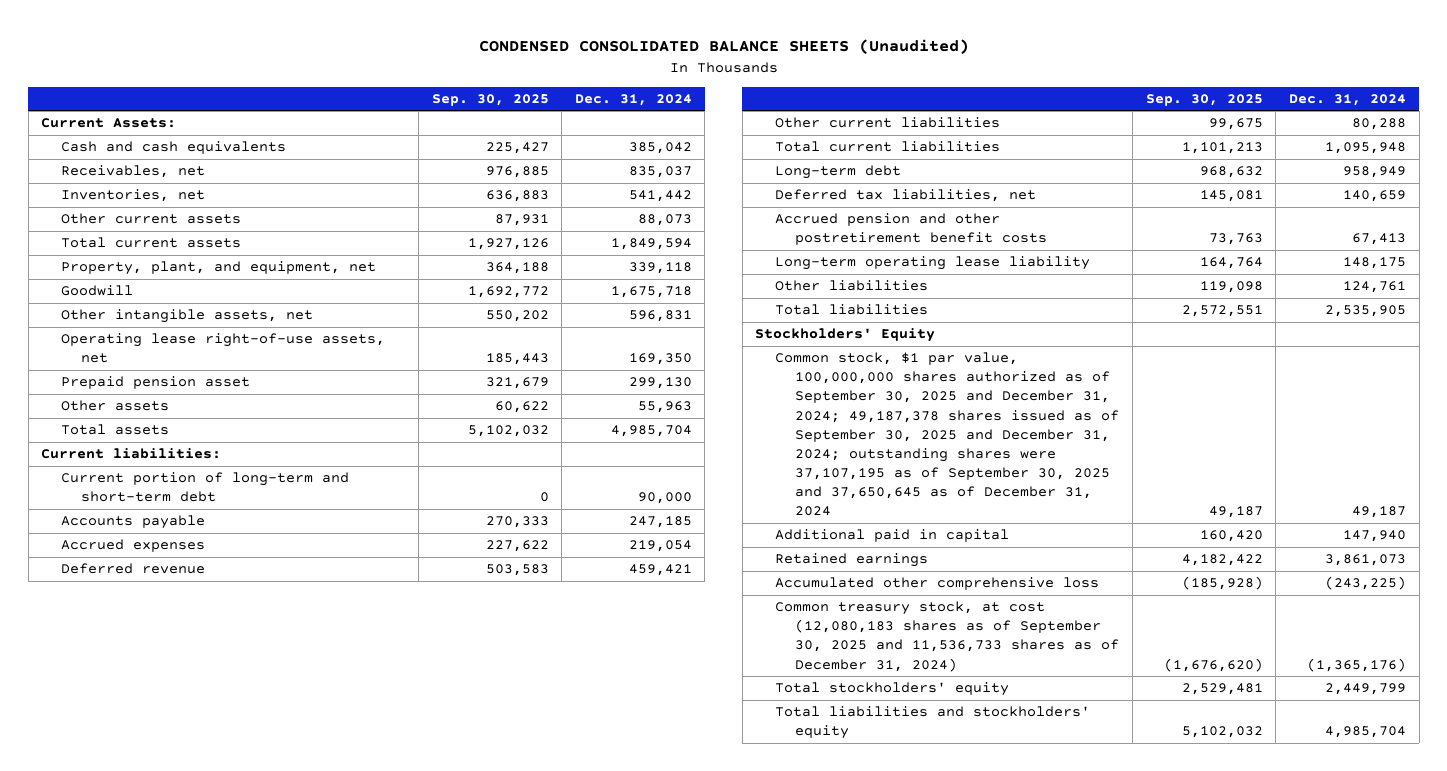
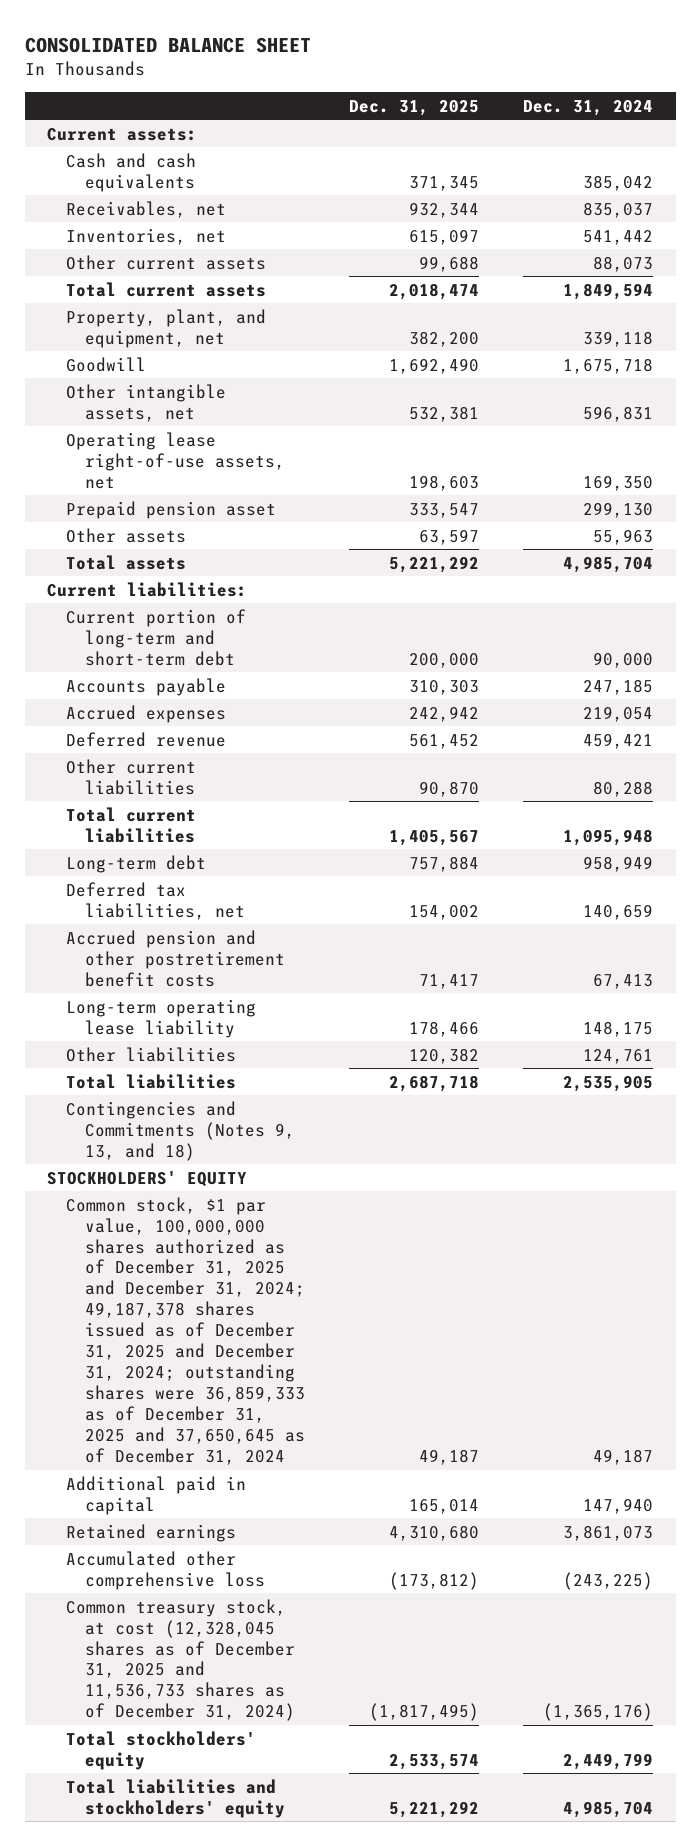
- CONDENSED CONSOLIDATED BALANCE SHEETS (Unaudited)
+ CONSOLIDATED BALANCE SHEET
- | Sep. 30, 2025 | Dec. 31, 2024
+ | Dec. 31, 2025 | Dec. 31, 2024
- Current Assets:
+ Current assets:
- Stockholders' Equity
- Common stock, $1 par value, 100,000,000 shares authorized as of September 30, 2025 and December 31, 2024; 49,187,378 shares issued as of September 30, 2025 and December 31, 2024; outstanding shares were 37,107,195 as of September 30, 2025 and 37,650,645 as of December 31, 2024 | 49,187 | 49,187
+ Contingencies and Commitments (Notes 9, 13, and 18)
+ STOCKHOLDERS' EQUITY
+ Common stock, $1 par value, 100,000,000 shares authorized as of December 31, 2025 and December 31, 2024; 49,187,378 shares issued as of December 31, 2025 and December 31, 2024; outstanding shares were 36,859,333 as of December 31, 2025 and 37,650,645 as of December 31, 2024 | 49,187 | 49,187
- Common treasury stock, at cost (12,080,183 shares as of September 30, 2025 and 11,536,733 shares as of December 31, 2024) | (1,676,620) | (1,365,176)
+ Common treasury stock, at cost (12,328,045 shares as of December 31, 2025 and 11,536,733 shares as of December 31, 2024) | (1,817,495) | (1,365,176)

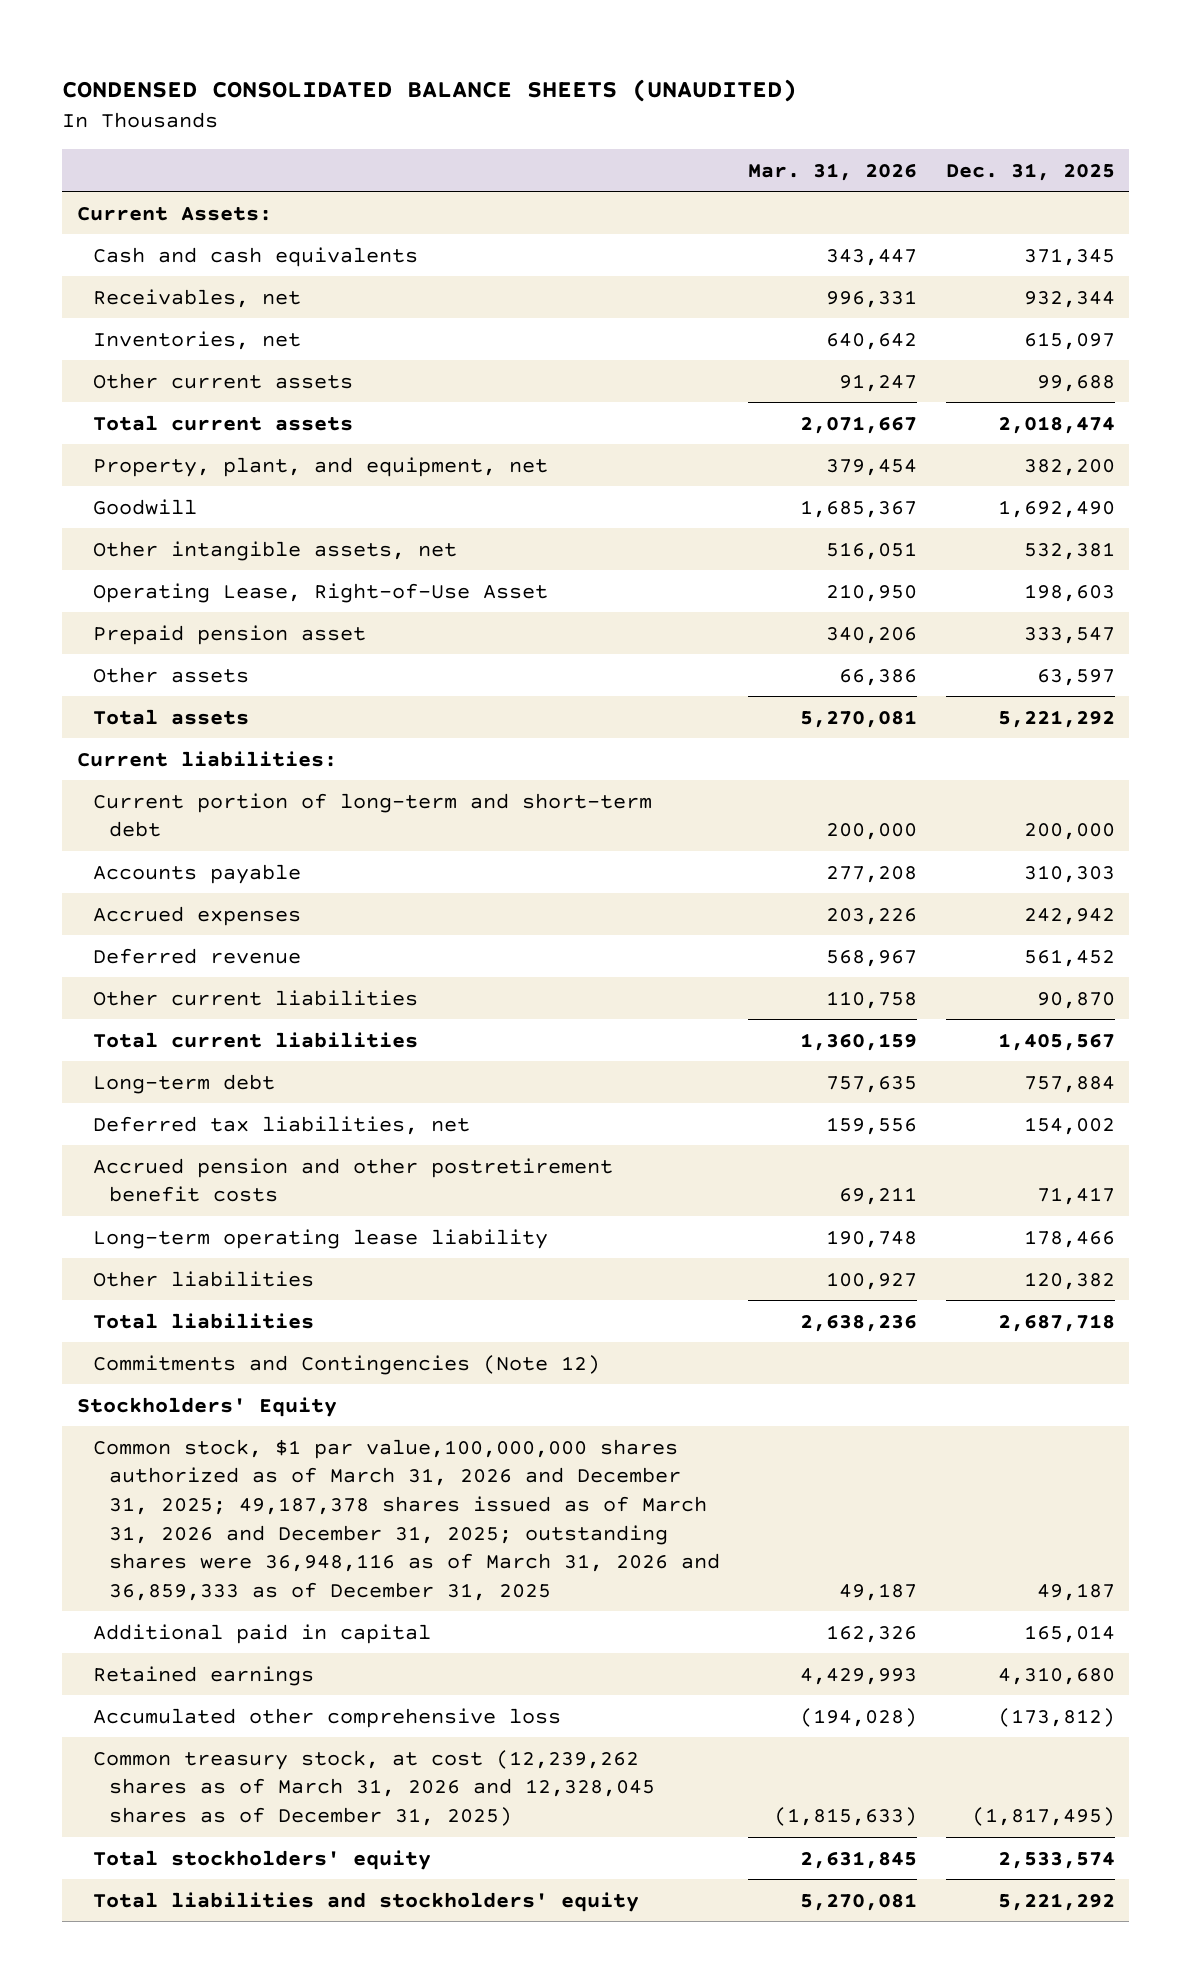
- CONSOLIDATED BALANCE SHEET
+ CONDENSED CONSOLIDATED BALANCE SHEETS (UNAUDITED)
- | Dec. 31, 2025 | Dec. 31, 2024
+ | Mar. 31, 2026 | Dec. 31, 2025
- Current assets:
+ Current Assets:
- Operating lease right-of-use assets, net | 198,603 | 169,350
+ Operating Lease, Right-of-Use Asset | 210,950 | 198,603
- Contingencies and Commitments (Notes 9, 13, and 18)
- STOCKHOLDERS' EQUITY
- Common stock, $1 par value, 100,000,000 shares authorized as of December 31, 2025 and December 31, 2024; 49,187,378 shares issued as of December 31, 2025 and December 31, 2024; outstanding shares were 36,859,333 as of December 31, 2025 and 37,650,645 as of December 31, 2024 | 49,187 | 49,187
+ Commitments and Contingencies (Note 12)
+ Stockholders' Equity
+ Common stock, $1 par value,100,000,000 shares authorized as of March 31, 2026 and December 31, 2025; 49,187,378 shares issued as of March 31, 2026 and December 31, 2025; outstanding shares were 36,948,116 as of March 31, 2026 and 36,859,333 as of December 31, 2025 | 49,187 | 49,187
- Common treasury stock, at cost (12,328,045 shares as of December 31, 2025 and 11,536,733 shares as of December 31, 2024) | (1,817,495) | (1,365,176)
+ Common treasury stock, at cost (12,239,262 shares as of March 31, 2026 and 12,328,045 shares as of December 31, 2025) | (1,815,633) | (1,817,495)

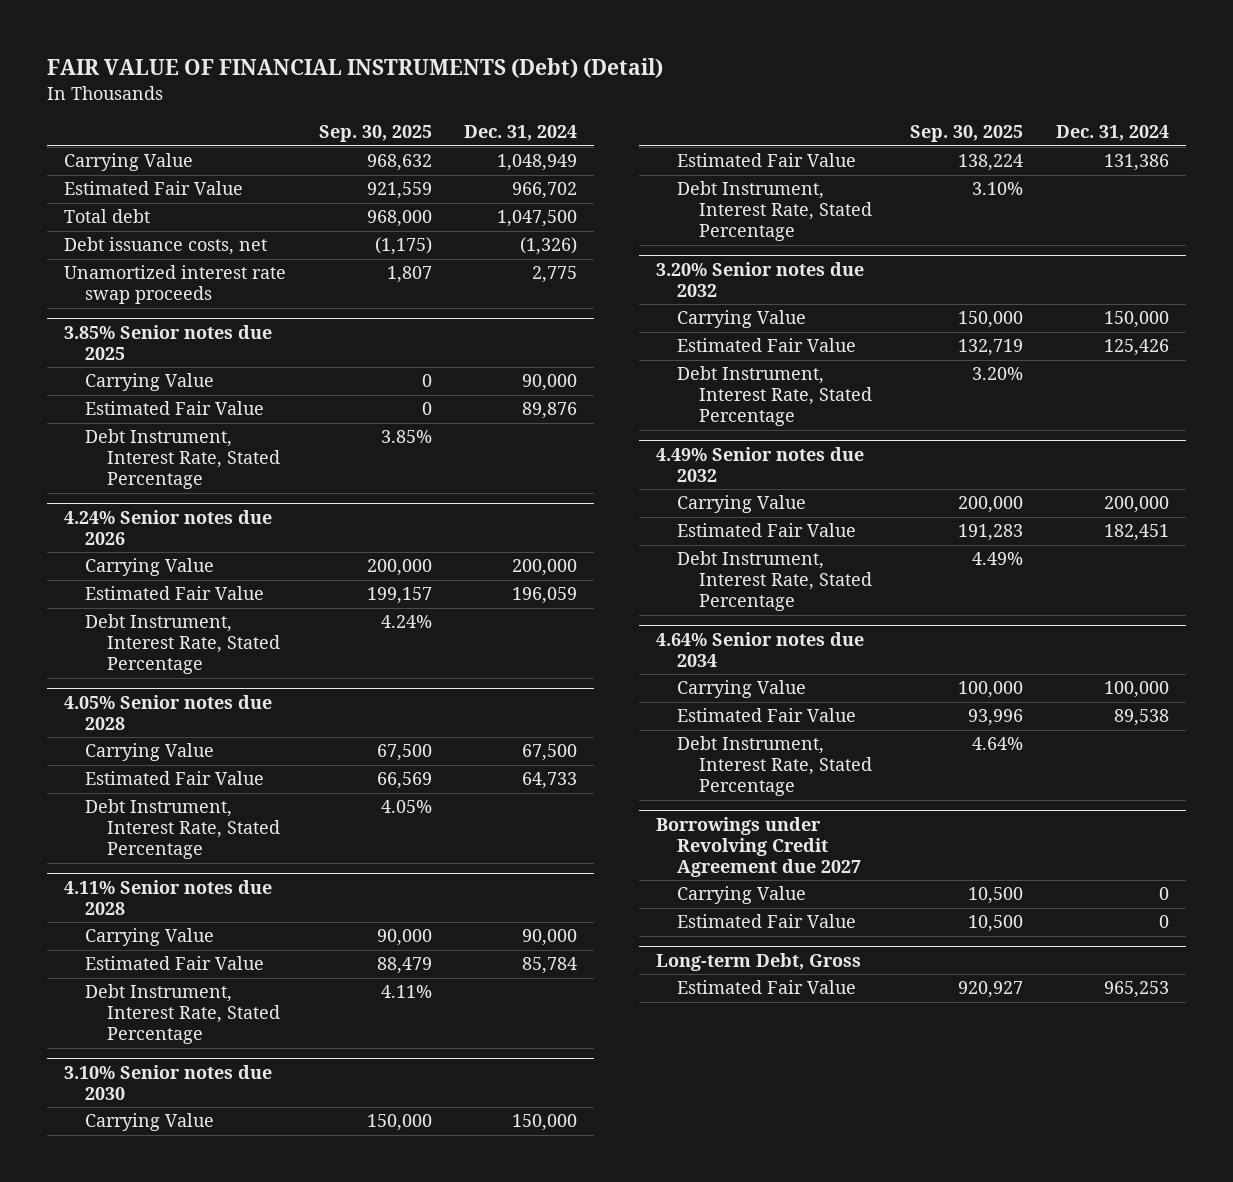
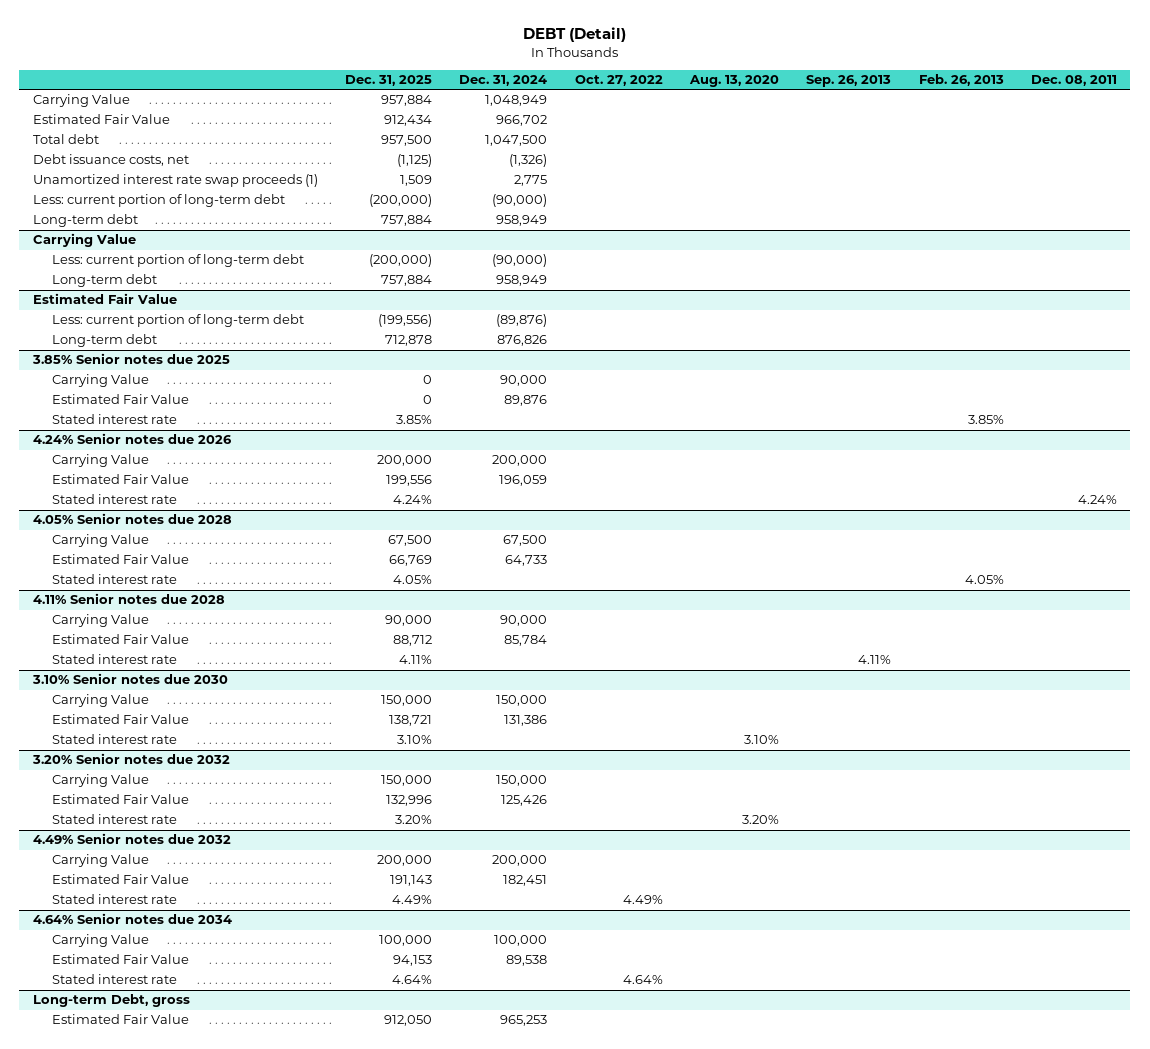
- FAIR VALUE OF FINANCIAL INSTRUMENTS (Debt) (Detail)
+ DEBT (Detail)
- | Sep. 30, 2025 | Dec. 31, 2024
+ | Dec. 31, 2025 | Dec. 31, 2024 | Oct. 27, 2022 | Aug. 13, 2020 | Sep. 26, 2013 | Feb. 26, 2013 | Dec. 08, 2011
- Unamortized interest rate swap proceeds | 1,807 | 2,775
+ Unamortized interest rate swap proceeds (1) | 1,509 | 2,775 | | | | |
+ Less: current portion of long-term debt | (200,000) | (90,000) | | | | |
+ Long-term debt | 757,884 | 958,949 | | | | |
+ Carrying Value
+ Less: current portion of long-term debt | (200,000) | (90,000) | | | | |
+ Long-term debt | 757,884 | 958,949 | | | | |
+ Estimated Fair Value
+ Less: current portion of long-term debt | (199,556) | (89,876) | | | | |
+ Long-term debt | 712,878 | 876,826 | | | | |
@ 3.85% Senior notes due 2025
- Debt Instrument, Interest Rate, Stated Percentage | 3.85% |
+ Stated interest rate | 3.85% | | | | | 3.85% |
@ 4.24% Senior notes due 2026
- Debt Instrument, Interest Rate, Stated Percentage | 4.24% |
+ Stated interest rate | 4.24% | | | | | | 4.24%
@ 4.05% Senior notes due 2028
- Debt Instrument, Interest Rate, Stated Percentage | 4.05% |
+ Stated interest rate | 4.05% | | | | | 4.05% |
@ 4.11% Senior notes due 2028
- Debt Instrument, Interest Rate, Stated Percentage | 4.11% |
+ Stated interest rate | 4.11% | | | | 4.11% | |
@ 3.10% Senior notes due 2030
- Debt Instrument, Interest Rate, Stated Percentage | 3.10% |
+ Stated interest rate | 3.10% | | | 3.10% | | |
@ 3.20% Senior notes due 2032
- Debt Instrument, Interest Rate, Stated Percentage | 3.20% |
+ Stated interest rate | 3.20% | | | 3.20% | | |
@ 4.49% Senior notes due 2032
- Debt Instrument, Interest Rate, Stated Percentage | 4.49% |
+ Stated interest rate | 4.49% | | 4.49% | | | |
@ 4.64% Senior notes due 2034
- Debt Instrument, Interest Rate, Stated Percentage | 4.64% |
- Borrowings under Revolving Credit Agreement due 2027
- Carrying Value | 10,500 | 0
- Estimated Fair Value | 10,500 | 0
- Long-term Debt, Gross
@ 4.64% Senior notes due 2034
+ Stated interest rate | 4.64% | | 4.64% | | | |
+ Long-term Debt, gross

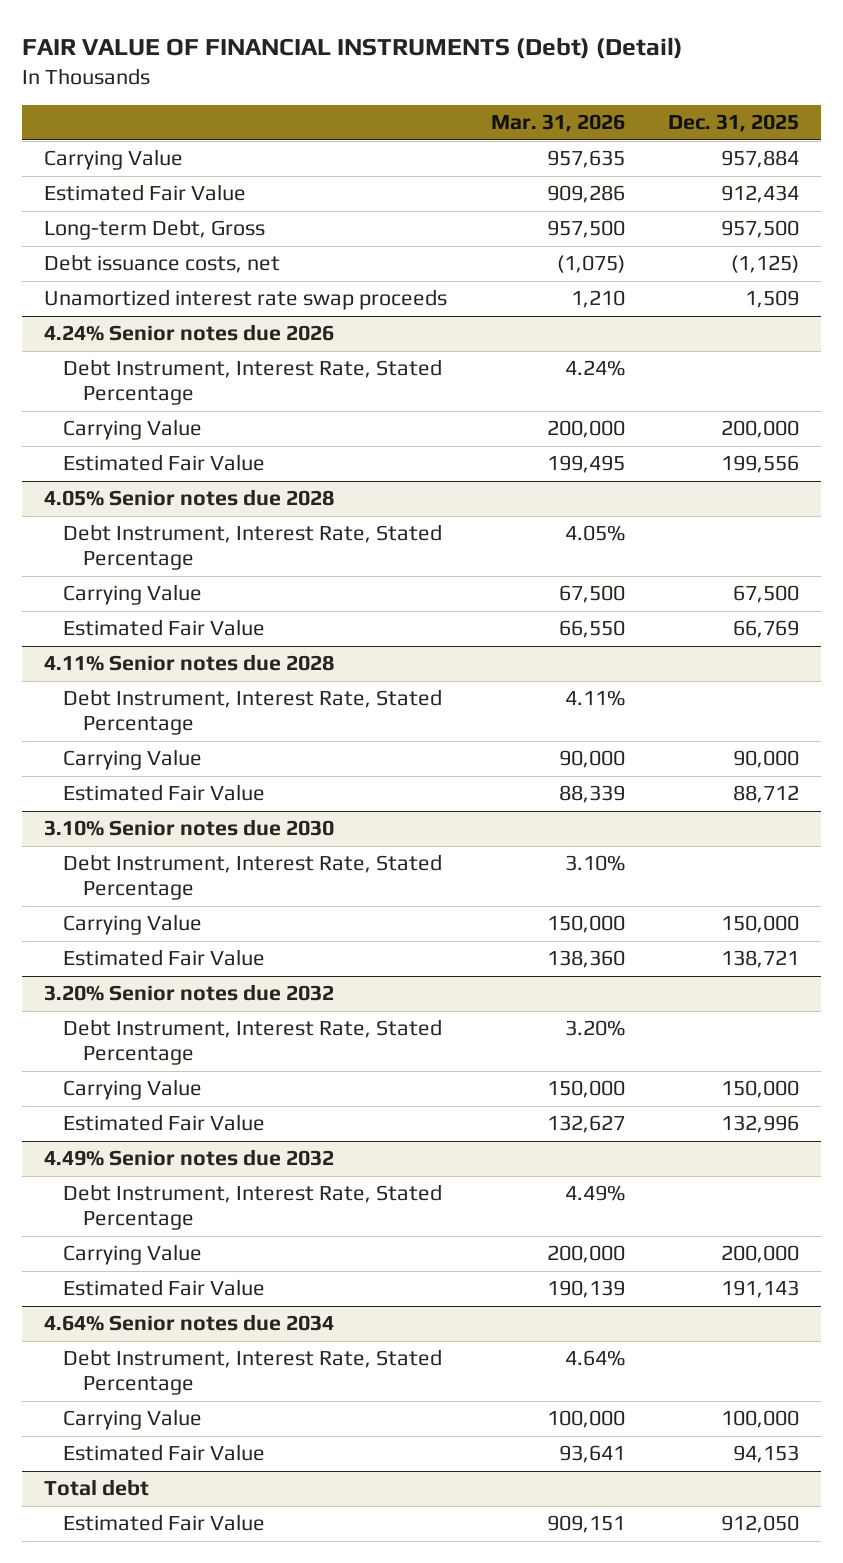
- DEBT (Detail)
+ FAIR VALUE OF FINANCIAL INSTRUMENTS (Debt) (Detail)
- | Dec. 31, 2025 | Dec. 31, 2024 | Oct. 27, 2022 | Aug. 13, 2020 | Sep. 26, 2013 | Feb. 26, 2013 | Dec. 08, 2011
+ | Mar. 31, 2026 | Dec. 31, 2025
- Total debt | 957,500 | 1,047,500 | | | | |
+ Long-term Debt, Gross | 957,500 | 957,500
- Unamortized interest rate swap proceeds (1) | 1,509 | 2,775 | | | | |
- Less: current portion of long-term debt | (200,000) | (90,000) | | | | |
- Long-term debt | 757,884 | 958,949 | | | | |
- Carrying Value
- Less: current portion of long-term debt | (200,000) | (90,000) | | | | |
- Long-term debt | 757,884 | 958,949 | | | | |
- Estimated Fair Value
- Less: current portion of long-term debt | (199,556) | (89,876) | | | | |
- Long-term debt | 712,878 | 876,826 | | | | |
- 3.85% Senior notes due 2025
- Carrying Value | 0 | 90,000 | | | | |
- Estimated Fair Value | 0 | 89,876 | | | | |
- Stated interest rate | 3.85% | | | | | 3.85% |
+ Unamortized interest rate swap proceeds | 1,210 | 1,509
@ 4.24% Senior notes due 2026
+ Debt Instrument, Interest Rate, Stated Percentage | 4.24% |
- Stated interest rate | 4.24% | | | | | | 4.24%
@ 4.05% Senior notes due 2028
+ Debt Instrument, Interest Rate, Stated Percentage | 4.05% |
- Stated interest rate | 4.05% | | | | | 4.05% |
@ 4.11% Senior notes due 2028
+ Debt Instrument, Interest Rate, Stated Percentage | 4.11% |
- Stated interest rate | 4.11% | | | | 4.11% | |
@ 3.10% Senior notes due 2030
+ Debt Instrument, Interest Rate, Stated Percentage | 3.10% |
- Stated interest rate | 3.10% | | | 3.10% | | |
@ 3.20% Senior notes due 2032
+ Debt Instrument, Interest Rate, Stated Percentage | 3.20% |
- Stated interest rate | 3.20% | | | 3.20% | | |
@ 4.49% Senior notes due 2032
+ Debt Instrument, Interest Rate, Stated Percentage | 4.49% |
- Stated interest rate | 4.49% | | 4.49% | | | |
@ 4.64% Senior notes due 2034
+ Debt Instrument, Interest Rate, Stated Percentage | 4.64% |
- Stated interest rate | 4.64% | | 4.64% | | | |
- Long-term Debt, gross
+ Total debt

